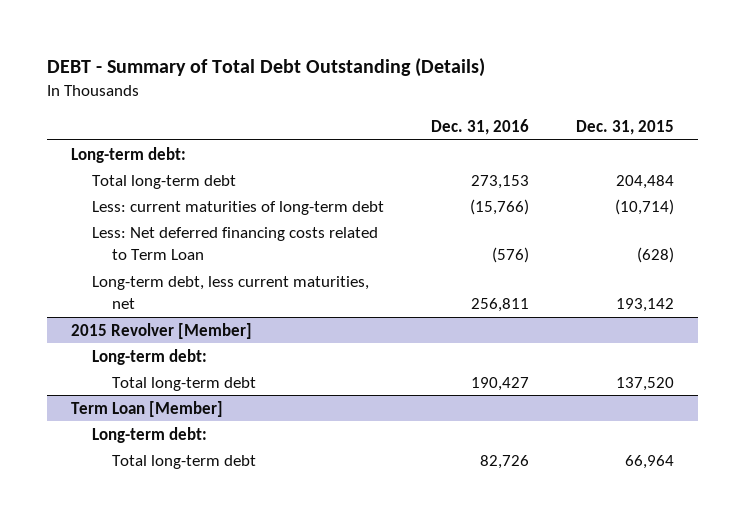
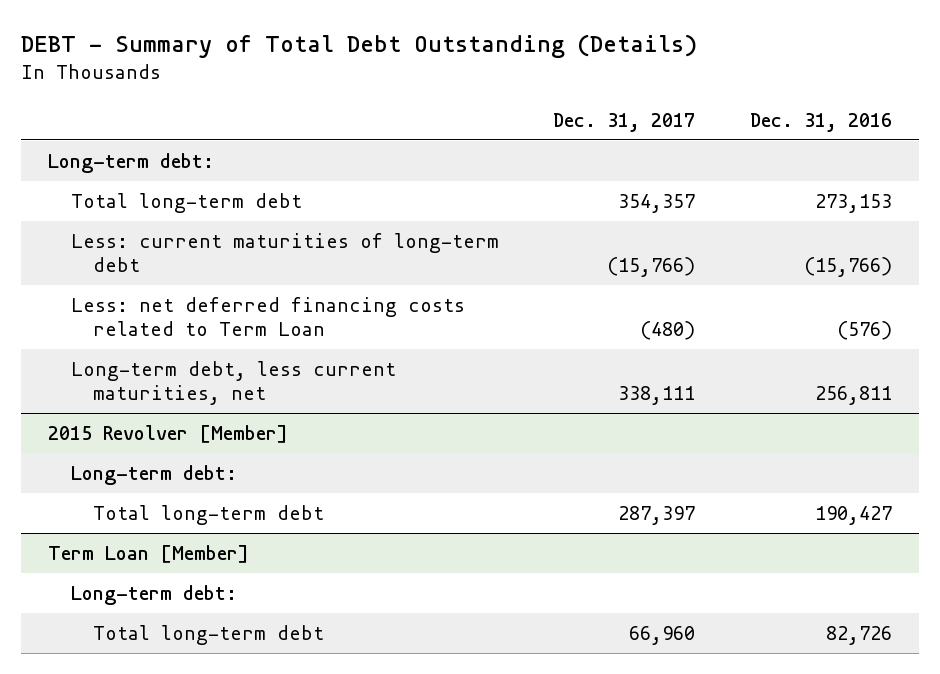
- | Dec. 31, 2016 | Dec. 31, 2015
+ | Dec. 31, 2017 | Dec. 31, 2016
- Less: Net deferred financing costs related to Term Loan | (576) | (628)
+ Less: net deferred financing costs related to Term Loan | (480) | (576)

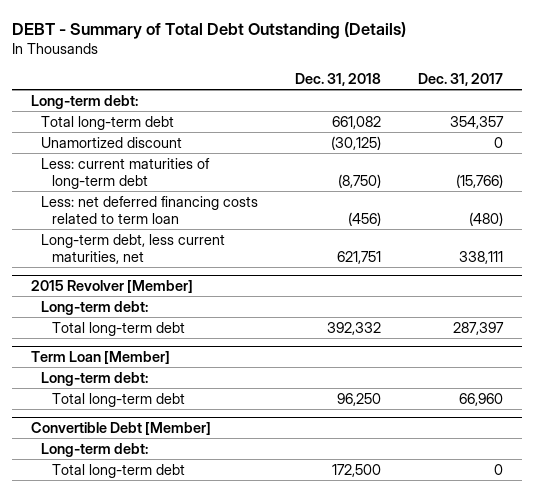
- | Dec. 31, 2017 | Dec. 31, 2016
+ | Dec. 31, 2018 | Dec. 31, 2017
+ Unamortized discount | (30,125) | 0
- Less: net deferred financing costs related to Term Loan | (480) | (576)
+ Less: net deferred financing costs related to term loan | (456) | (480)
+ Convertible Debt [Member]
+ Long-term debt:
+ Total long-term debt | 172,500 | 0

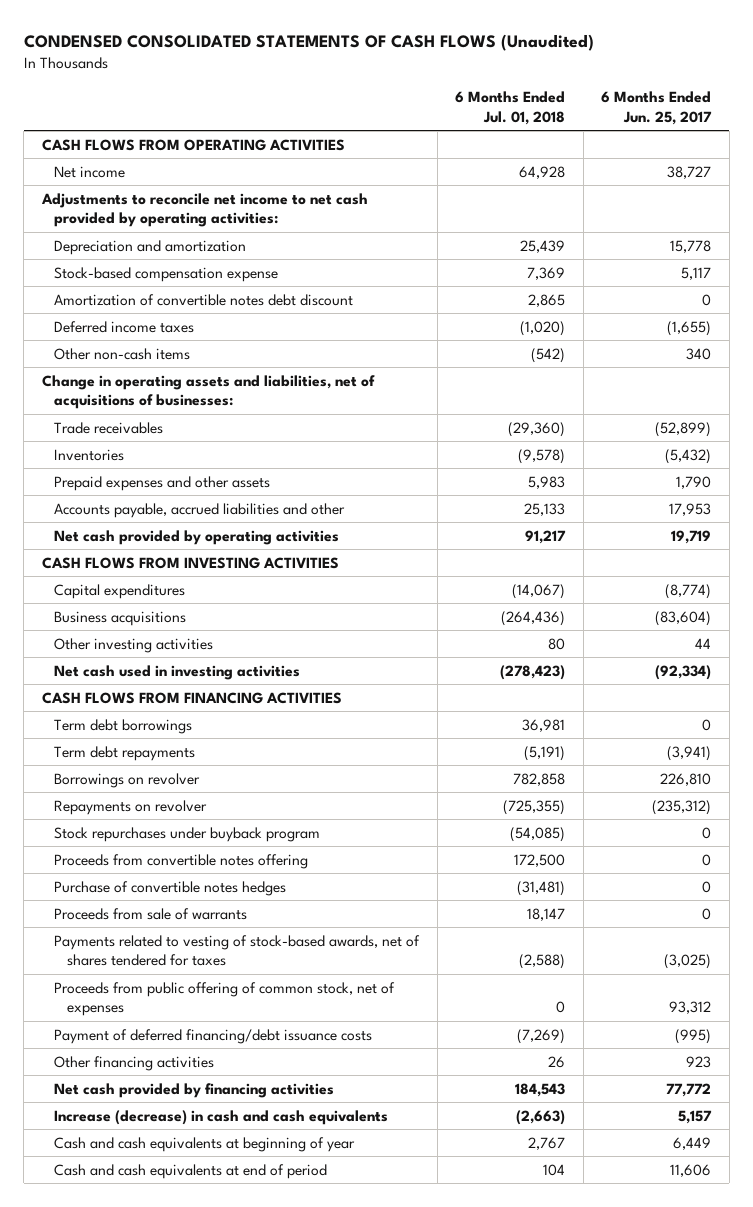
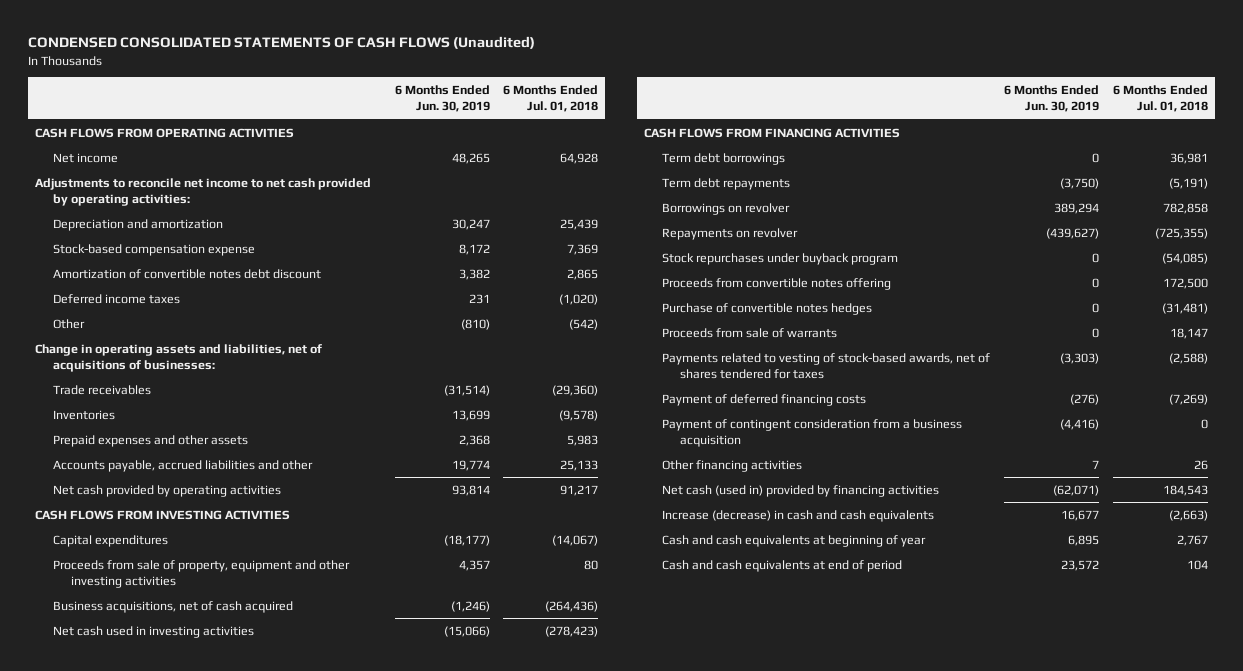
- | 6 Months Ended Jul. 01, 2018 | 6 Months Ended Jun. 25, 2017
+ | 6 Months Ended Jun. 30, 2019 | 6 Months Ended Jul. 01, 2018
- Other non-cash items | (542) | 340
+ Other | (810) | (542)
- Business acquisitions | (264,436) | (83,604)
- Other investing activities | 80 | 44
+ Proceeds from sale of property, equipment and other investing activities | 4,357 | 80
+ Business acquisitions, net of cash acquired | (1,246) | (264,436)
- Proceeds from public offering of common stock, net of expenses | 0 | 93,312
- Payment of deferred financing/debt issuance costs | (7,269) | (995)
+ Payment of deferred financing costs | (276) | (7,269)
+ Payment of contingent consideration from a business acquisition | (4,416) | 0
- Net cash provided by financing activities | 184,543 | 77,772
+ Net cash (used in) provided by financing activities | (62,071) | 184,543

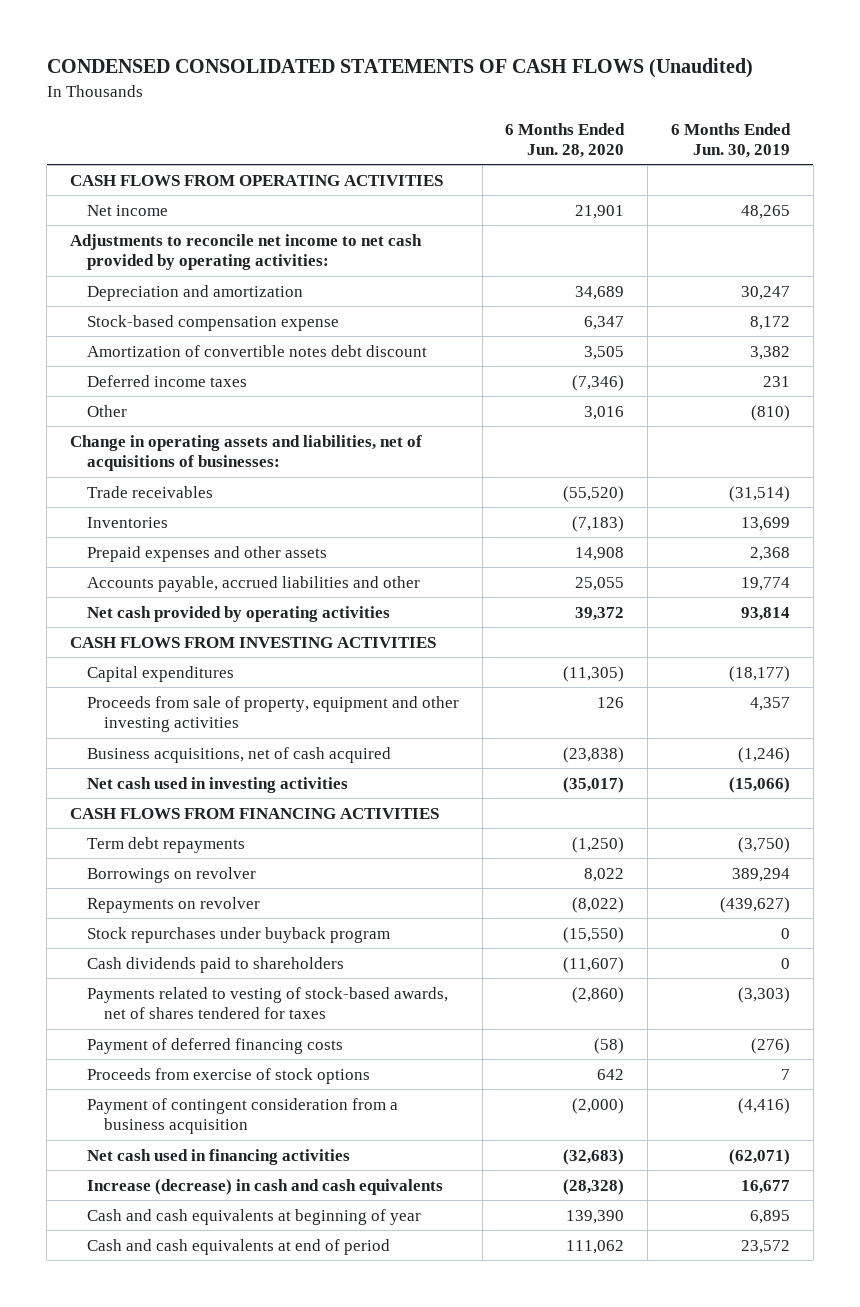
- | 6 Months Ended Jun. 30, 2019 | 6 Months Ended Jul. 01, 2018
+ | 6 Months Ended Jun. 28, 2020 | 6 Months Ended Jun. 30, 2019
- Term debt borrowings | 0 | 36,981
- Proceeds from convertible notes offering | 0 | 172,500
- Purchase of convertible notes hedges | 0 | (31,481)
- Proceeds from sale of warrants | 0 | 18,147
+ Cash dividends paid to shareholders | (11,607) | 0
+ Proceeds from exercise of stock options | 642 | 7
- Other financing activities | 7 | 26
- Net cash (used in) provided by financing activities | (62,071) | 184,543
+ Net cash used in financing activities | (32,683) | (62,071)

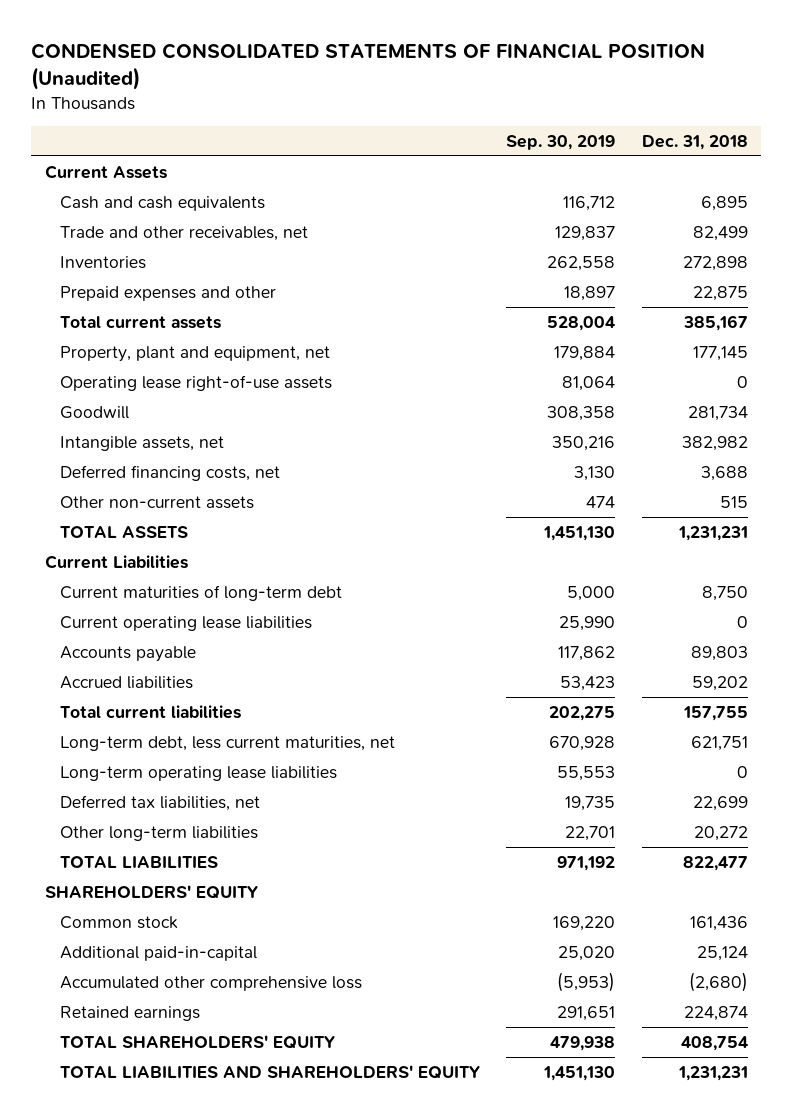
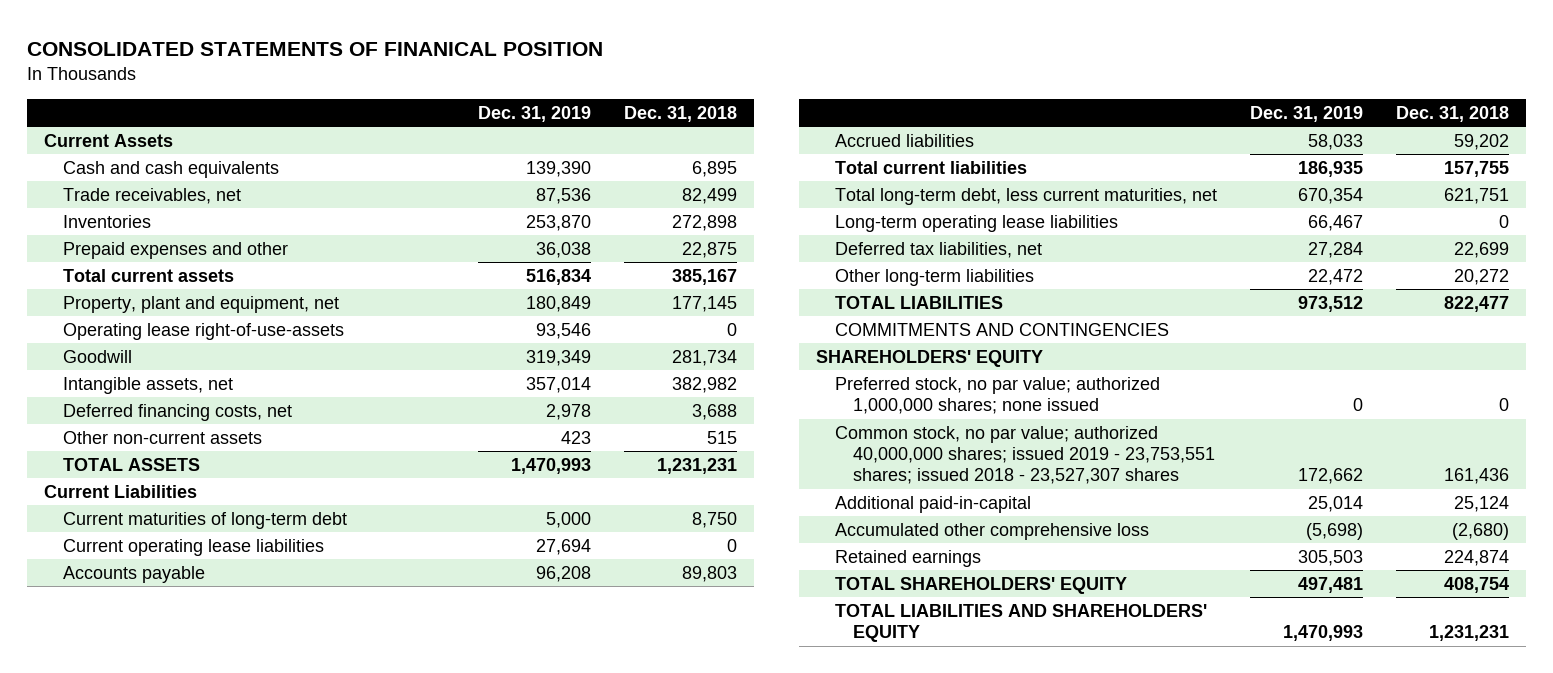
- CONDENSED CONSOLIDATED STATEMENTS OF FINANCIAL POSITION (Unaudited)
+ CONSOLIDATED STATEMENTS OF FINANICAL POSITION
- | Sep. 30, 2019 | Dec. 31, 2018
+ | Dec. 31, 2019 | Dec. 31, 2018
- Trade and other receivables, net | 129,837 | 82,499
+ Trade receivables, net | 87,536 | 82,499
- Operating lease right-of-use assets | 81,064 | 0
+ Operating lease right-of-use-assets | 93,546 | 0
- Long-term debt, less current maturities, net | 670,928 | 621,751
+ Total long-term debt, less current maturities, net | 670,354 | 621,751
+ COMMITMENTS AND CONTINGENCIES
- Common stock | 169,220 | 161,436
+ Preferred stock, no par value; authorized 1,000,000 shares; none issued | 0 | 0
+ Common stock, no par value; authorized 40,000,000 shares; issued 2019 - 23,753,551 shares; issued 2018 - 23,527,307 shares | 172,662 | 161,436

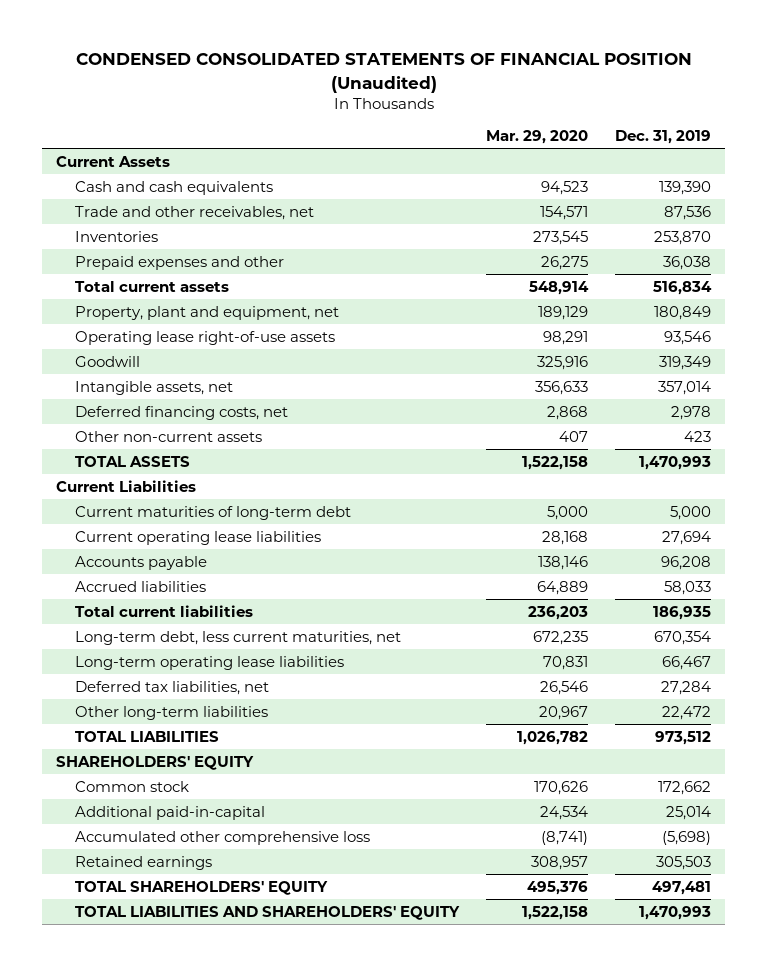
- CONSOLIDATED STATEMENTS OF FINANICAL POSITION
+ CONDENSED CONSOLIDATED STATEMENTS OF FINANCIAL POSITION (Unaudited)
- | Dec. 31, 2019 | Dec. 31, 2018
+ | Mar. 29, 2020 | Dec. 31, 2019
- Trade receivables, net | 87,536 | 82,499
+ Trade and other receivables, net | 154,571 | 87,536
- Operating lease right-of-use-assets | 93,546 | 0
+ Operating lease right-of-use assets | 98,291 | 93,546
- Total long-term debt, less current maturities, net | 670,354 | 621,751
+ Long-term debt, less current maturities, net | 672,235 | 670,354
- COMMITMENTS AND CONTINGENCIES
- Preferred stock, no par value; authorized 1,000,000 shares; none issued | 0 | 0
- Common stock, no par value; authorized 40,000,000 shares; issued 2019 - 23,753,551 shares; issued 2018 - 23,527,307 shares | 172,662 | 161,436
+ Common stock | 170,626 | 172,662

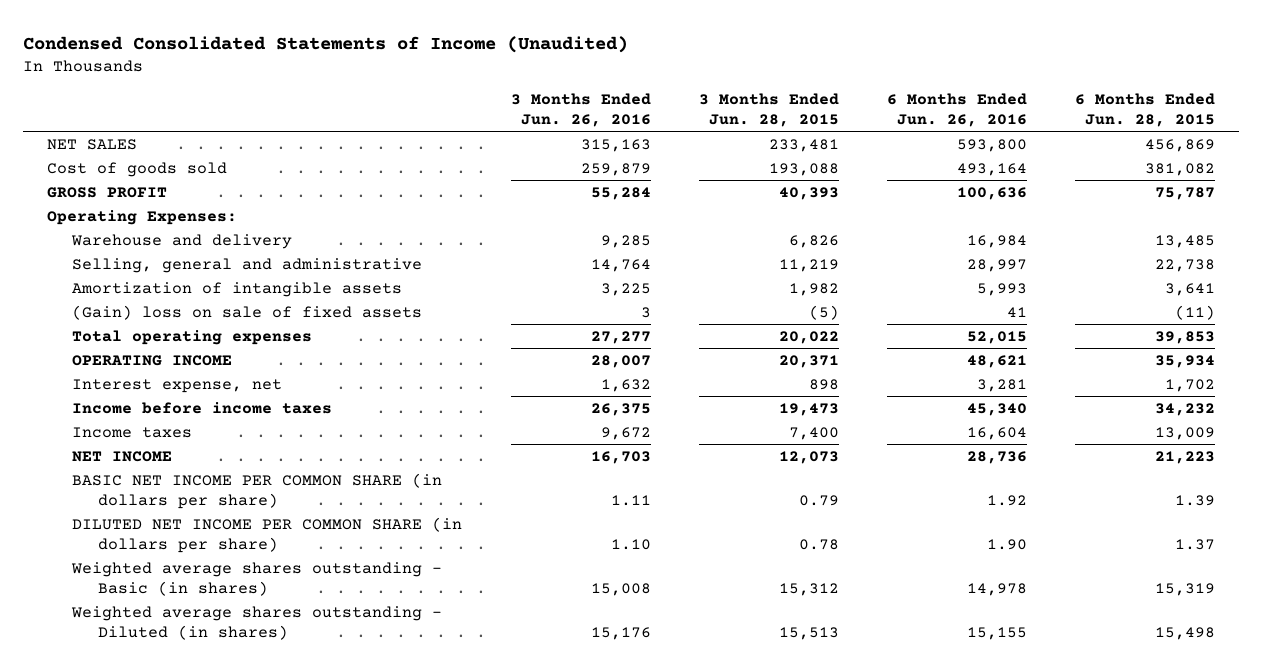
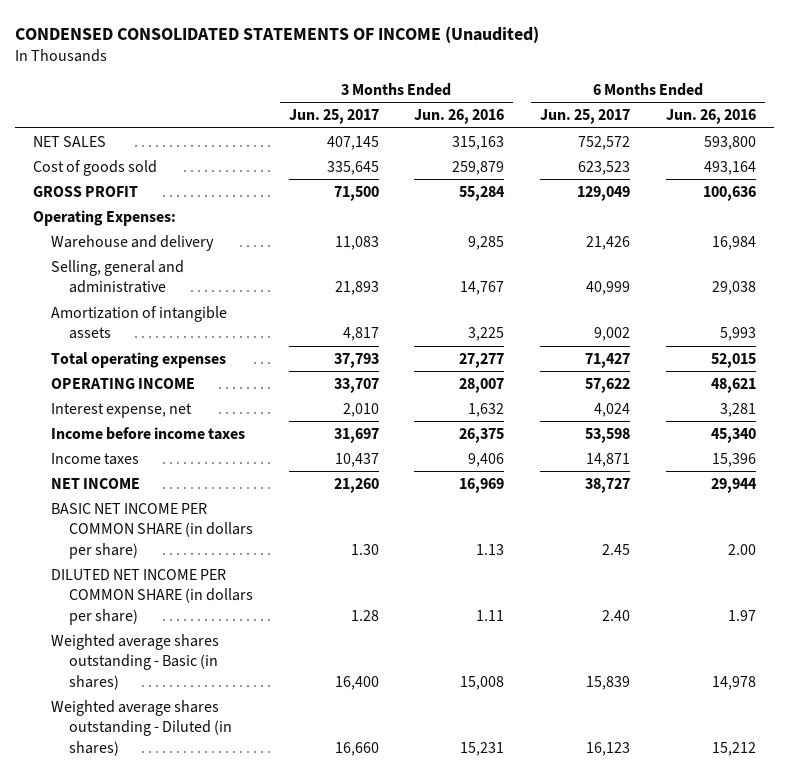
- Condensed Consolidated Statements of Income (Unaudited)
+ CONDENSED CONSOLIDATED STATEMENTS OF INCOME (Unaudited)
- | 3 Months Ended Jun. 26, 2016 | 3 Months Ended Jun. 28, 2015 | 6 Months Ended Jun. 26, 2016 | 6 Months Ended Jun. 28, 2015
+ | 3 Months Ended Jun. 25, 2017 | 3 Months Ended Jun. 26, 2016 | 6 Months Ended Jun. 25, 2017 | 6 Months Ended Jun. 26, 2016
- Selling, general and administrative | 14,764 | 11,219 | 28,997 | 22,738
+ Selling, general and administrative | 21,893 | 14,767 | 40,999 | 29,038
- (Gain) loss on sale of fixed assets | 3 | (5) | 41 | (11)
- Income taxes | 9,672 | 7,400 | 16,604 | 13,009
- NET INCOME | 16,703 | 12,073 | 28,736 | 21,223
- BASIC NET INCOME PER COMMON SHARE (in dollars per share) | 1.11 | 0.79 | 1.92 | 1.39
- DILUTED NET INCOME PER COMMON SHARE (in dollars per share) | 1.10 | 0.78 | 1.90 | 1.37
+ Income taxes | 10,437 | 9,406 | 14,871 | 15,396
+ NET INCOME | 21,260 | 16,969 | 38,727 | 29,944
+ BASIC NET INCOME PER COMMON SHARE (in dollars per share) | 1.30 | 1.13 | 2.45 | 2.00
+ DILUTED NET INCOME PER COMMON SHARE (in dollars per share) | 1.28 | 1.11 | 2.40 | 1.97
- Weighted average shares outstanding - Diluted (in shares) | 15,176 | 15,513 | 15,155 | 15,498
+ Weighted average shares outstanding - Diluted (in shares) | 16,660 | 15,231 | 16,123 | 15,212

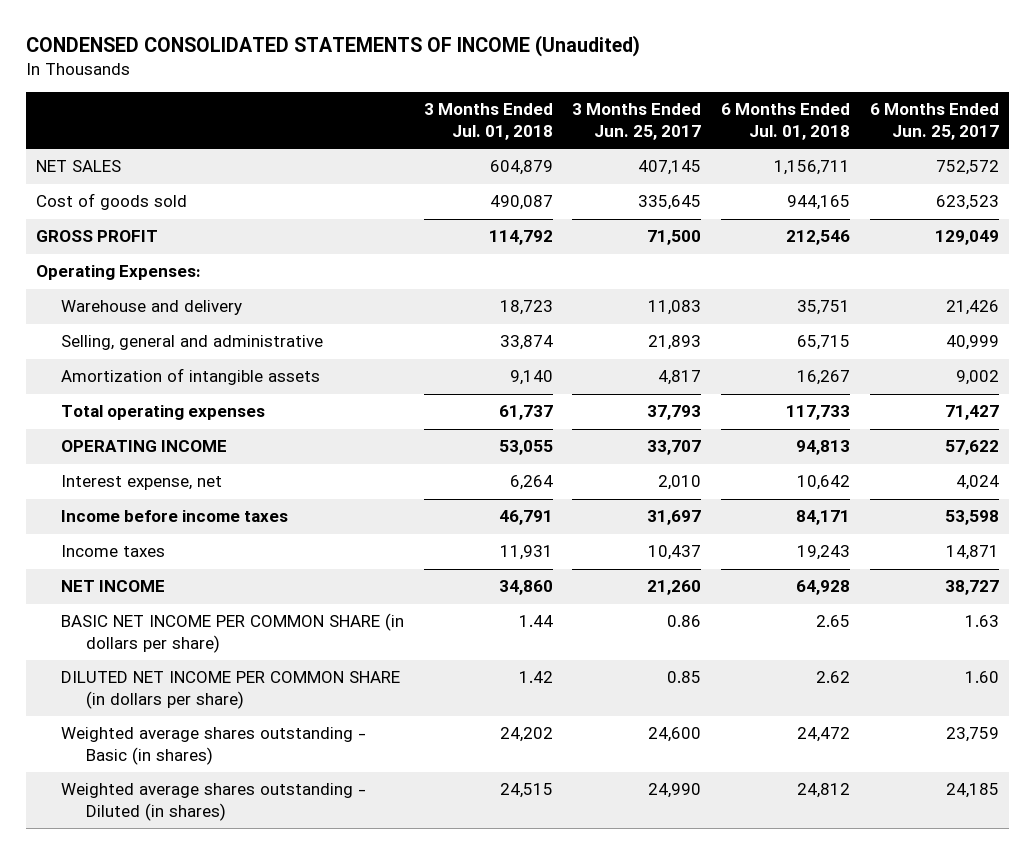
- | 3 Months Ended Jun. 25, 2017 | 3 Months Ended Jun. 26, 2016 | 6 Months Ended Jun. 25, 2017 | 6 Months Ended Jun. 26, 2016
+ | 3 Months Ended Jul. 01, 2018 | 3 Months Ended Jun. 25, 2017 | 6 Months Ended Jul. 01, 2018 | 6 Months Ended Jun. 25, 2017
- BASIC NET INCOME PER COMMON SHARE (in dollars per share) | 1.30 | 1.13 | 2.45 | 2.00
- DILUTED NET INCOME PER COMMON SHARE (in dollars per share) | 1.28 | 1.11 | 2.40 | 1.97
- Weighted average shares outstanding - Basic (in shares) | 16,400 | 15,008 | 15,839 | 14,978
- Weighted average shares outstanding - Diluted (in shares) | 16,660 | 15,231 | 16,123 | 15,212
+ BASIC NET INCOME PER COMMON SHARE (in dollars per share) | 1.44 | 0.86 | 2.65 | 1.63
+ DILUTED NET INCOME PER COMMON SHARE (in dollars per share) | 1.42 | 0.85 | 2.62 | 1.60
+ Weighted average shares outstanding - Basic (in shares) | 24,202 | 24,600 | 24,472 | 23,759
+ Weighted average shares outstanding - Diluted (in shares) | 24,515 | 24,990 | 24,812 | 24,185

